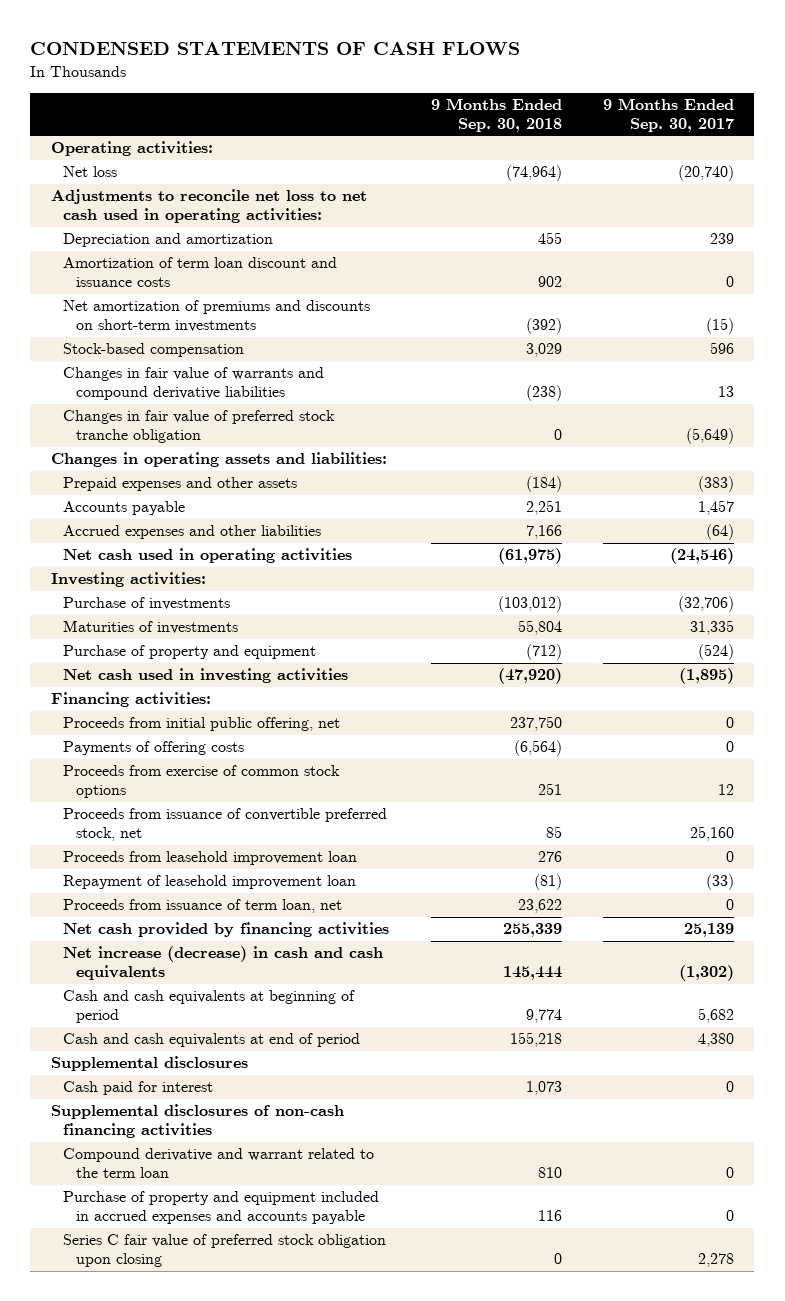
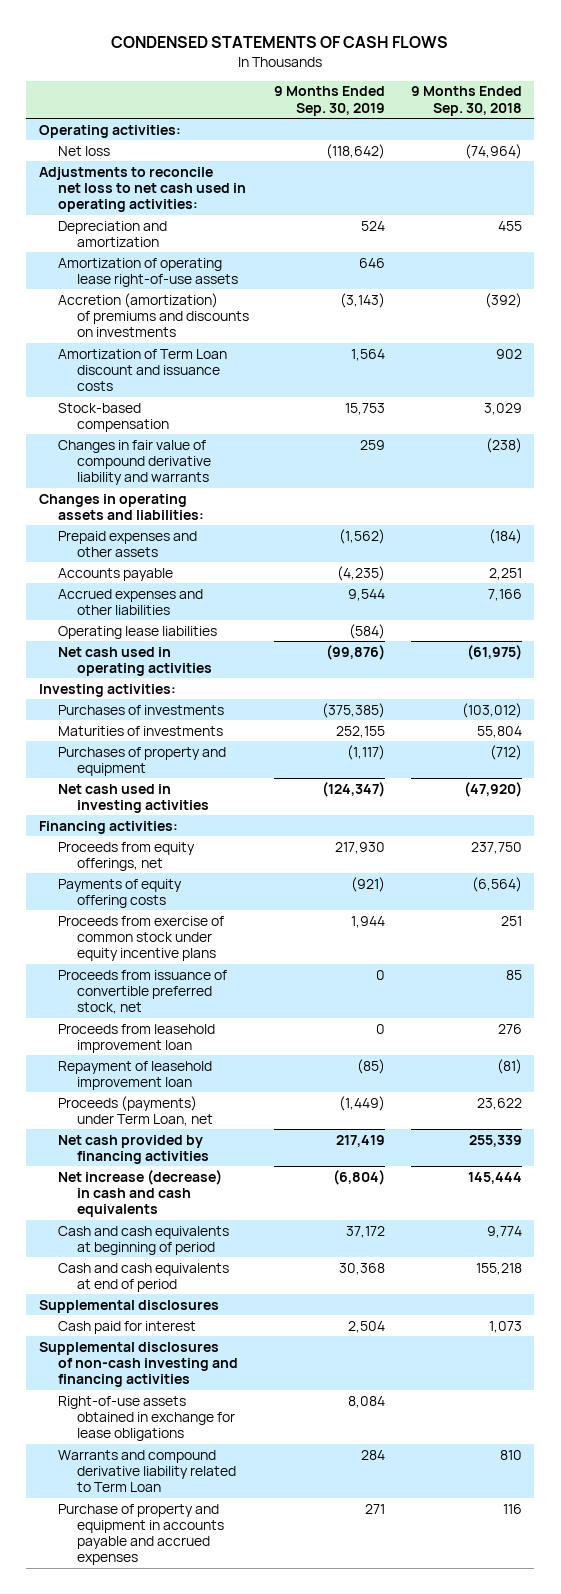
- | 9 Months Ended Sep. 30, 2018 | 9 Months Ended Sep. 30, 2017
+ | 9 Months Ended Sep. 30, 2019 | 9 Months Ended Sep. 30, 2018
- Amortization of term loan discount and issuance costs | 902 | 0
- Net amortization of premiums and discounts on short-term investments | (392) | (15)
+ Amortization of operating lease right-of-use assets | 646 |
+ Accretion (amortization) of premiums and discounts on investments | (3,143) | (392)
+ Amortization of Term Loan discount and issuance costs | 1,564 | 902
- Changes in fair value of warrants and compound derivative liabilities | (238) | 13
- Changes in fair value of preferred stock tranche obligation | 0 | (5,649)
+ Changes in fair value of compound derivative liability and warrants | 259 | (238)
+ Operating lease liabilities | (584) |
- Purchase of investments | (103,012) | (32,706)
+ Purchases of investments | (375,385) | (103,012)
- Purchase of property and equipment | (712) | (524)
+ Purchases of property and equipment | (1,117) | (712)
- Proceeds from initial public offering, net | 237,750 | 0
- Payments of offering costs | (6,564) | 0
- Proceeds from exercise of common stock options | 251 | 12
+ Proceeds from equity offerings, net | 217,930 | 237,750
+ Payments of equity offering costs | (921) | (6,564)
+ Proceeds from exercise of common stock under equity incentive plans | 1,944 | 251
- Proceeds from issuance of term loan, net | 23,622 | 0
+ Proceeds (payments) under Term Loan, net | (1,449) | 23,622
- Supplemental disclosures of non-cash financing activities
- Compound derivative and warrant related to the term loan | 810 | 0
- Purchase of property and equipment included in accrued expenses and accounts payable | 116 | 0
- Series C fair value of preferred stock obligation upon closing | 0 | 2,278
+ Supplemental disclosures of non-cash investing and financing activities
+ Right-of-use assets obtained in exchange for lease obligations | 8,084 |
+ Warrants and compound derivative liability related to Term Loan | 284 | 810
+ Purchase of property and equipment in accounts payable and accrued expenses | 271 | 116

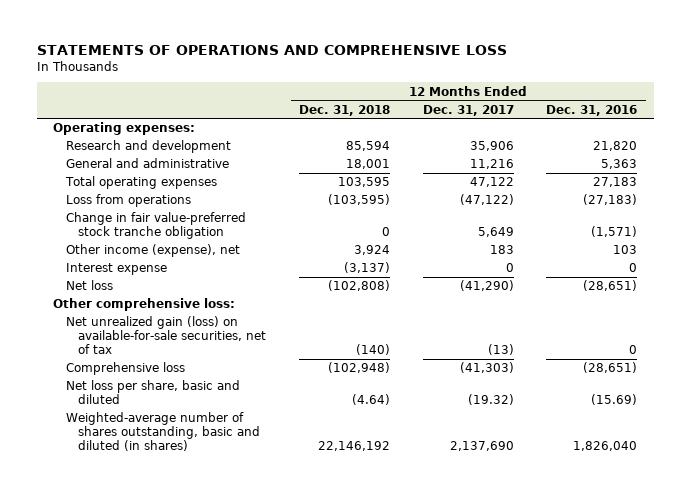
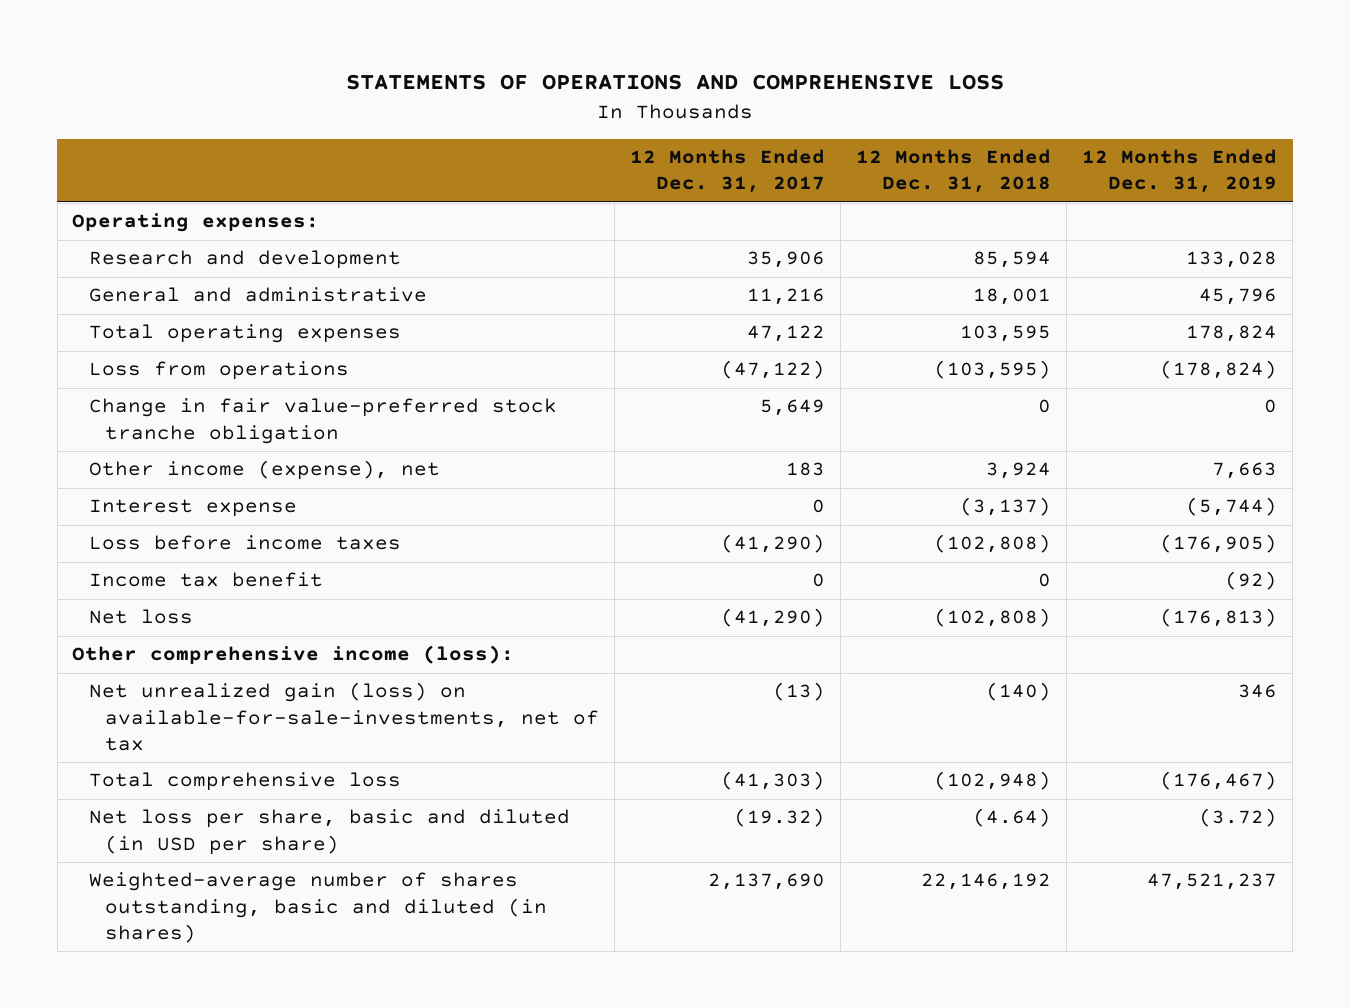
- | 12 Months Ended Dec. 31, 2018 | 12 Months Ended Dec. 31, 2017 | 12 Months Ended Dec. 31, 2016
+ | 12 Months Ended Dec. 31, 2017 | 12 Months Ended Dec. 31, 2018 | 12 Months Ended Dec. 31, 2019
+ Loss before income taxes | (41,290) | (102,808) | (176,905)
+ Income tax benefit | 0 | 0 | (92)
- Other comprehensive loss:
- Net unrealized gain (loss) on available-for-sale securities, net of tax | (140) | (13) | 0
- Comprehensive loss | (102,948) | (41,303) | (28,651)
- Net loss per share, basic and diluted | (4.64) | (19.32) | (15.69)
+ Other comprehensive income (loss):
+ Net unrealized gain (loss) on available-for-sale-investments, net of tax | (13) | (140) | 346
+ Total comprehensive loss | (41,303) | (102,948) | (176,467)
+ Net loss per share, basic and diluted (in USD per share) | (19.32) | (4.64) | (3.72)

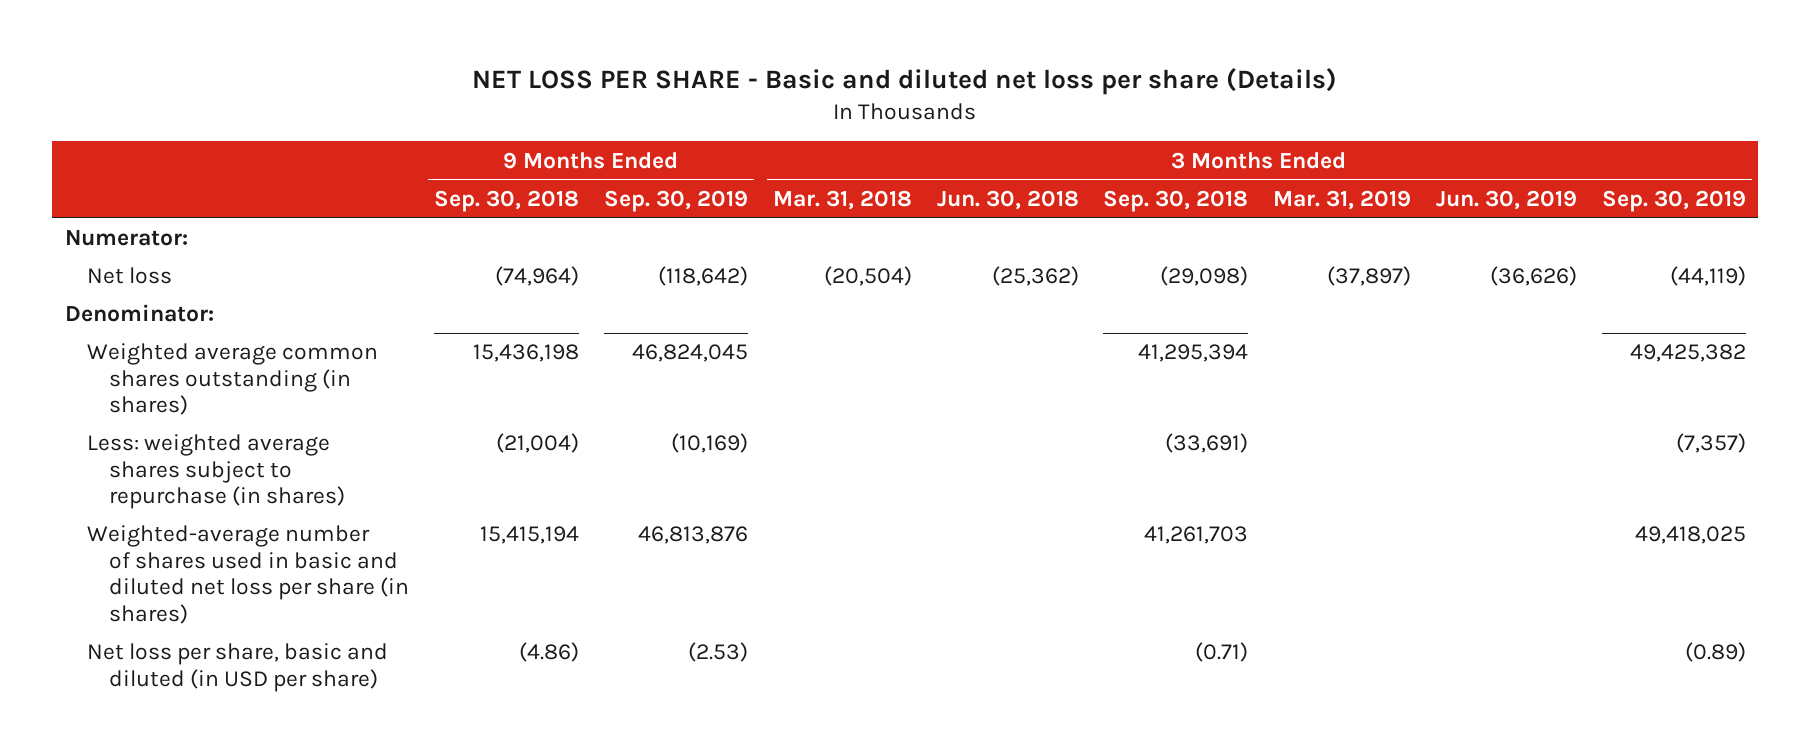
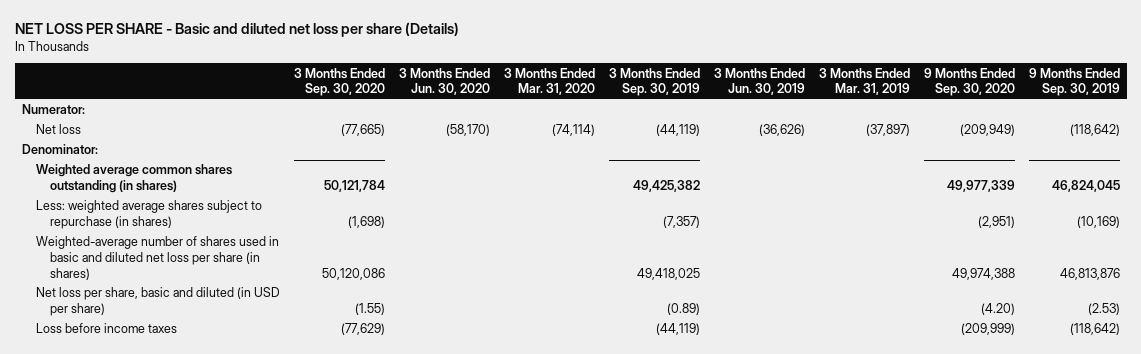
- | 9 Months Ended Sep. 30, 2018 | 9 Months Ended Sep. 30, 2019 | 3 Months Ended Mar. 31, 2018 | 3 Months Ended Jun. 30, 2018 | 3 Months Ended Sep. 30, 2018 | 3 Months Ended Mar. 31, 2019 | 3 Months Ended Jun. 30, 2019 | 3 Months Ended Sep. 30, 2019
+ | 3 Months Ended Sep. 30, 2020 | 3 Months Ended Jun. 30, 2020 | 3 Months Ended Mar. 31, 2020 | 3 Months Ended Sep. 30, 2019 | 3 Months Ended Jun. 30, 2019 | 3 Months Ended Mar. 31, 2019 | 9 Months Ended Sep. 30, 2020 | 9 Months Ended Sep. 30, 2019
+ Loss before income taxes | (77,629) | | | (44,119) | | | (209,999) | (118,642)

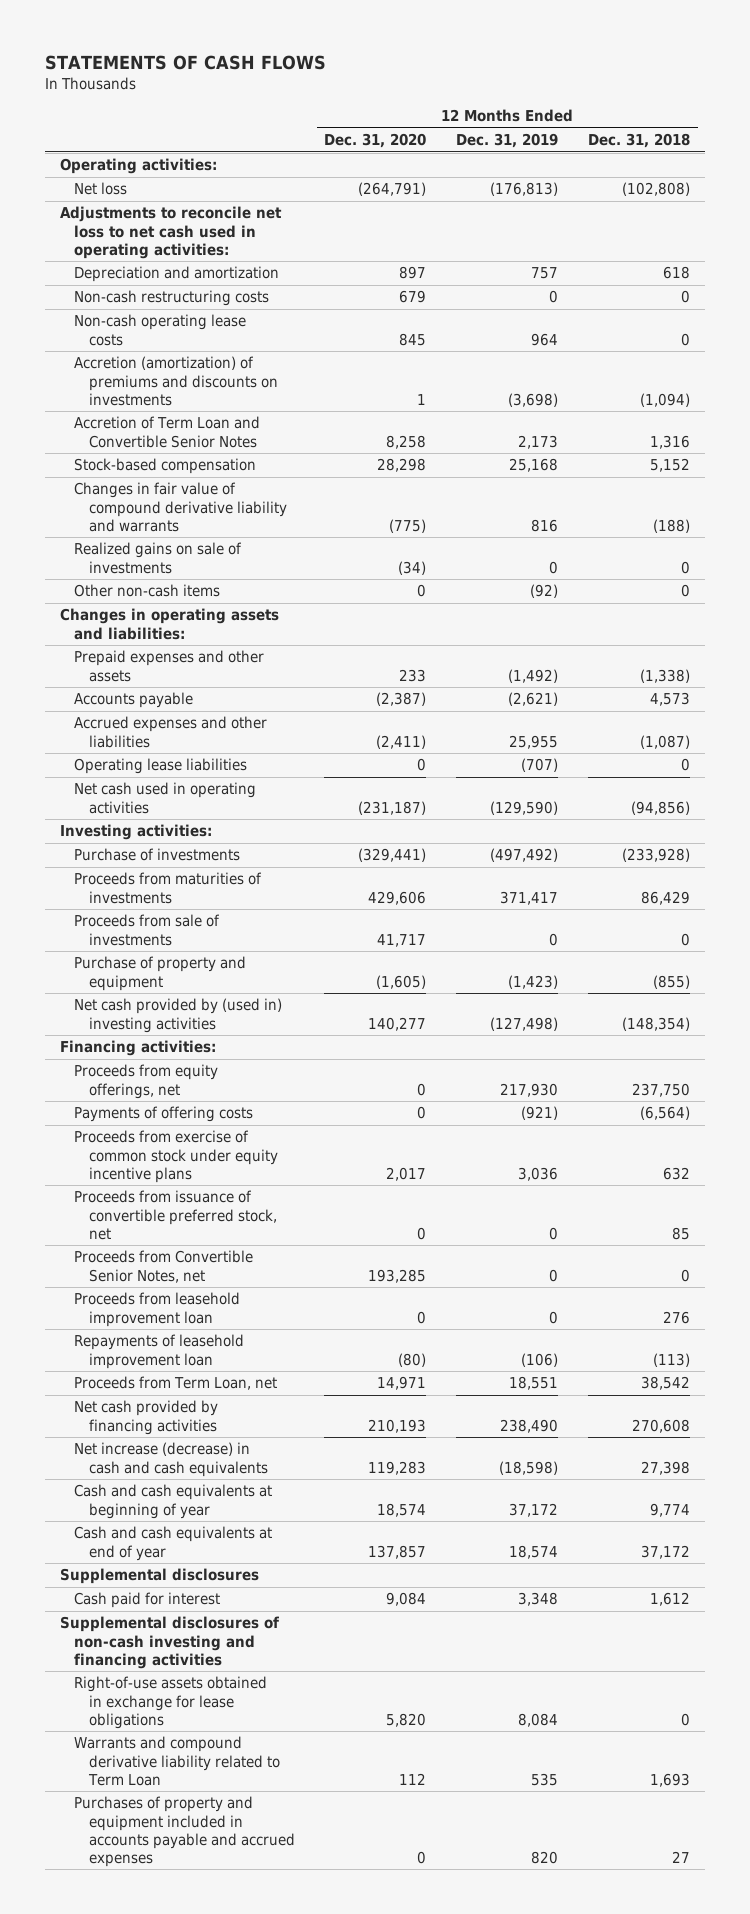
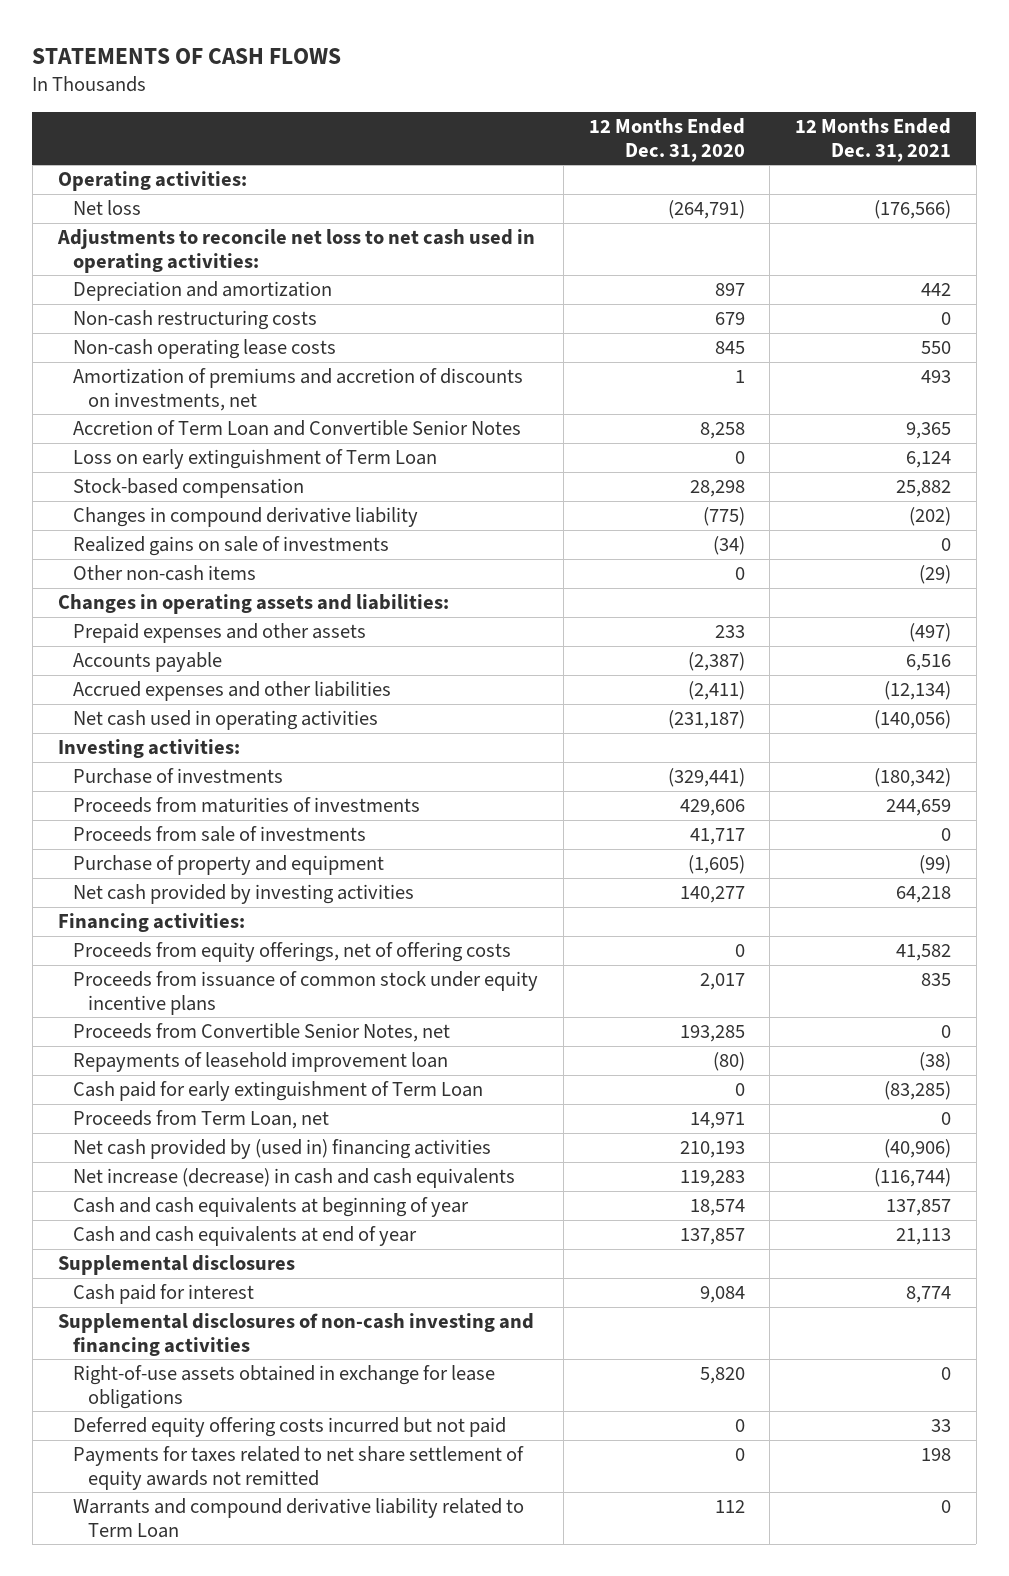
- | 12 Months Ended Dec. 31, 2020 | 12 Months Ended Dec. 31, 2019 | 12 Months Ended Dec. 31, 2018
+ | 12 Months Ended Dec. 31, 2020 | 12 Months Ended Dec. 31, 2021
- Accretion (amortization) of premiums and discounts on investments | 1 | (3,698) | (1,094)
+ Amortization of premiums and accretion of discounts on investments, net | 1 | 493
+ Loss on early extinguishment of Term Loan | 0 | 6,124
- Changes in fair value of compound derivative liability and warrants | (775) | 816 | (188)
+ Changes in compound derivative liability | (775) | (202)
- Operating lease liabilities | 0 | (707) | 0
- Net cash provided by (used in) investing activities | 140,277 | (127,498) | (148,354)
+ Net cash provided by investing activities | 140,277 | 64,218
- Proceeds from equity offerings, net | 0 | 217,930 | 237,750
- Payments of offering costs | 0 | (921) | (6,564)
- Proceeds from exercise of common stock under equity incentive plans | 2,017 | 3,036 | 632
- Proceeds from issuance of convertible preferred stock, net | 0 | 0 | 85
+ Proceeds from equity offerings, net of offering costs | 0 | 41,582
+ Proceeds from issuance of common stock under equity incentive plans | 2,017 | 835
- Proceeds from leasehold improvement loan | 0 | 0 | 276
+ Cash paid for early extinguishment of Term Loan | 0 | (83,285)
- Net cash provided by financing activities | 210,193 | 238,490 | 270,608
+ Net cash provided by (used in) financing activities | 210,193 | (40,906)
+ Deferred equity offering costs incurred but not paid | 0 | 33
+ Payments for taxes related to net share settlement of equity awards not remitted | 0 | 198
- Purchases of property and equipment included in accounts payable and accrued expenses | 0 | 820 | 27

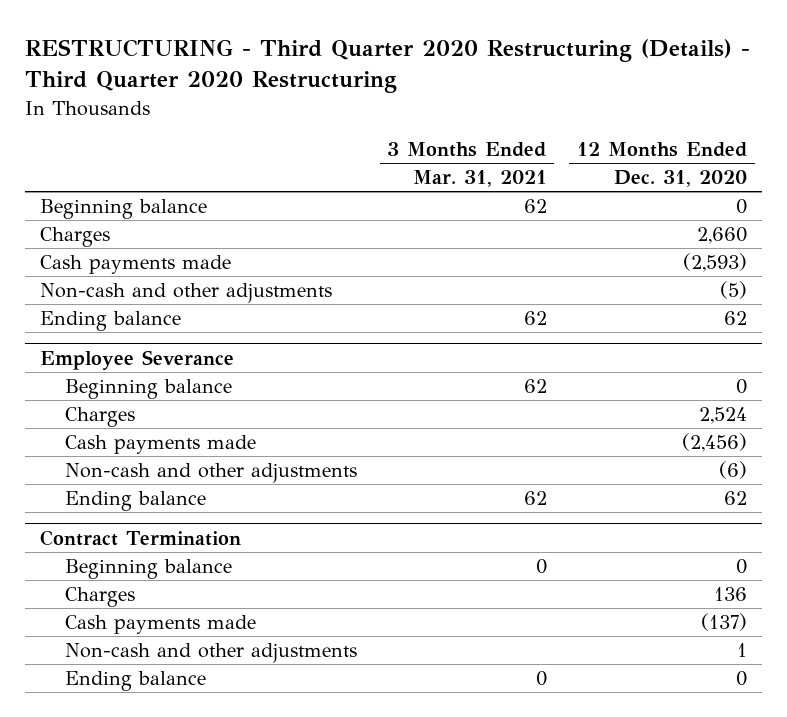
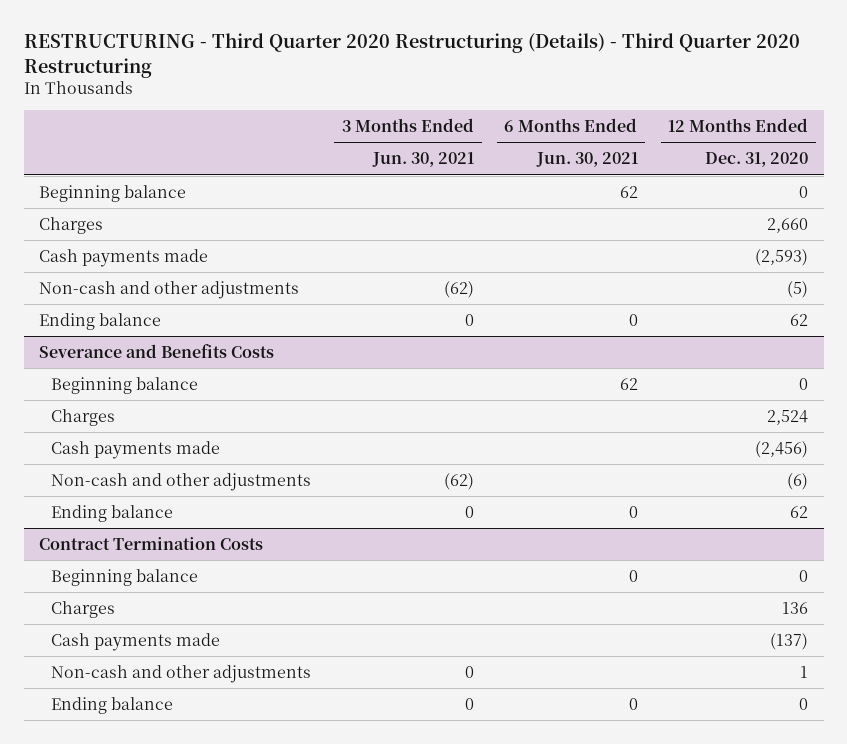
- | 3 Months Ended Mar. 31, 2021 | 12 Months Ended Dec. 31, 2020
+ | 3 Months Ended Jun. 30, 2021 | 6 Months Ended Jun. 30, 2021 | 12 Months Ended Dec. 31, 2020
- Employee Severance
+ Severance and Benefits Costs
- Contract Termination
+ Contract Termination Costs

